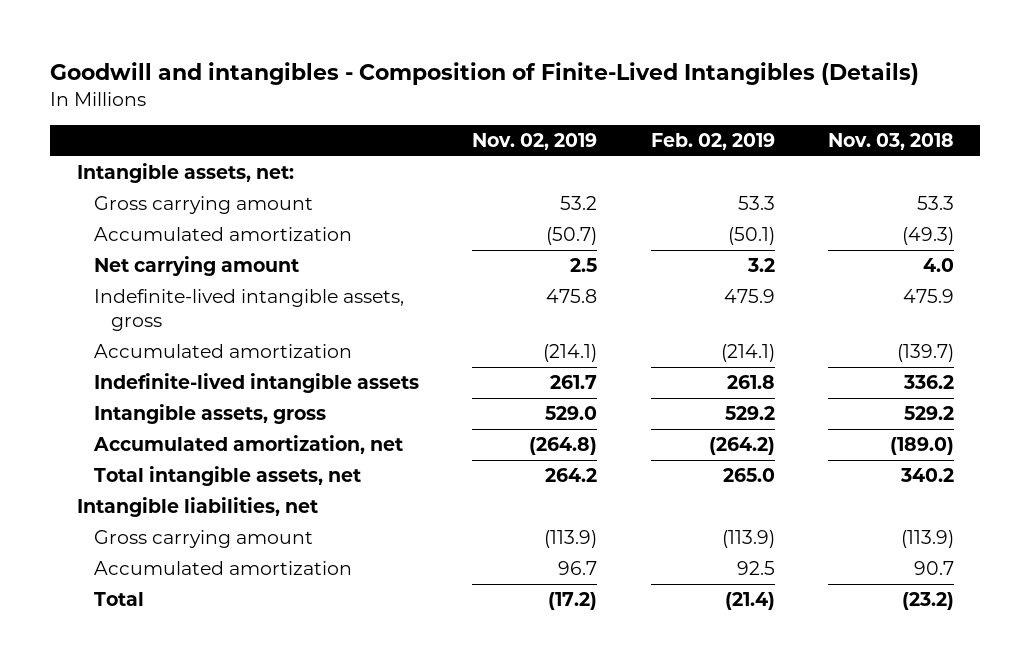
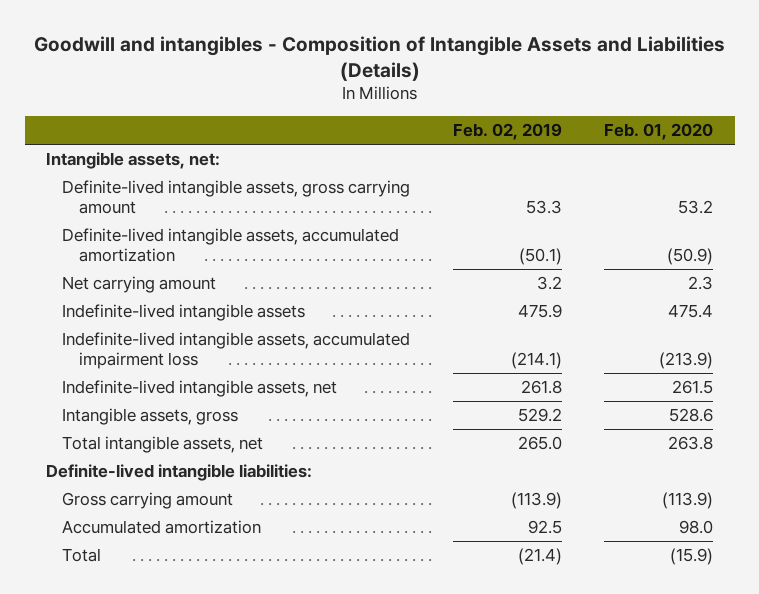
- Goodwill and intangibles - Composition of Finite-Lived Intangibles (Details)
+ Goodwill and intangibles - Composition of Intangible Assets and Liabilities (Details)
- | Nov. 02, 2019 | Feb. 02, 2019 | Nov. 03, 2018
+ | Feb. 02, 2019 | Feb. 01, 2020
- Gross carrying amount | 53.2 | 53.3 | 53.3
- Accumulated amortization | (50.7) | (50.1) | (49.3)
+ Definite-lived intangible assets, gross carrying amount | 53.3 | 53.2
+ Definite-lived intangible assets, accumulated amortization | (50.1) | (50.9)
- Indefinite-lived intangible assets, gross | 475.8 | 475.9 | 475.9
- Accumulated amortization | (214.1) | (214.1) | (139.7)
- Indefinite-lived intangible assets | 261.7 | 261.8 | 336.2
+ Indefinite-lived intangible assets | 475.9 | 475.4
+ Indefinite-lived intangible assets, accumulated impairment loss | (214.1) | (213.9)
+ Indefinite-lived intangible assets, net | 261.8 | 261.5
- Accumulated amortization, net | (264.8) | (264.2) | (189.0)
- Intangible liabilities, net
+ Definite-lived intangible liabilities:

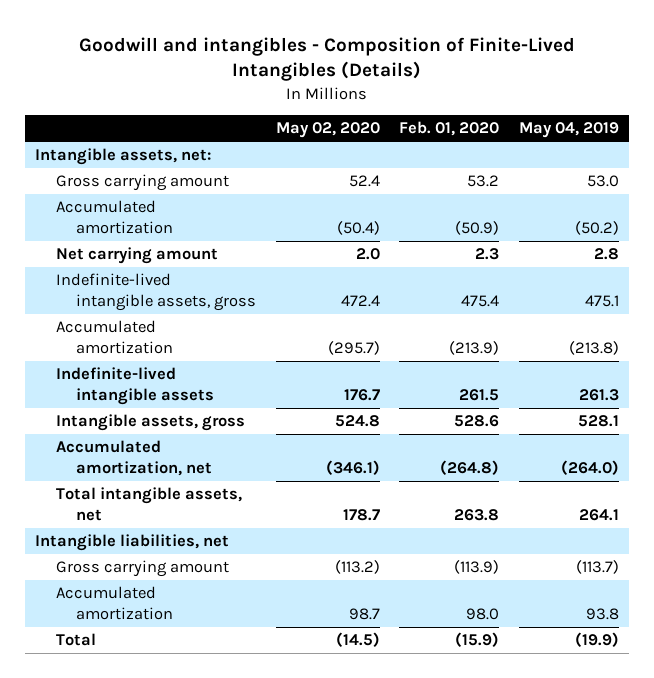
- Goodwill and intangibles - Composition of Intangible Assets and Liabilities (Details)
+ Goodwill and intangibles - Composition of Finite-Lived Intangibles (Details)
- | Feb. 02, 2019 | Feb. 01, 2020
+ | May 02, 2020 | Feb. 01, 2020 | May 04, 2019
- Definite-lived intangible assets, gross carrying amount | 53.3 | 53.2
- Definite-lived intangible assets, accumulated amortization | (50.1) | (50.9)
+ Gross carrying amount | 52.4 | 53.2 | 53.0
+ Accumulated amortization | (50.4) | (50.9) | (50.2)
- Indefinite-lived intangible assets | 475.9 | 475.4
- Indefinite-lived intangible assets, accumulated impairment loss | (214.1) | (213.9)
- Indefinite-lived intangible assets, net | 261.8 | 261.5
+ Indefinite-lived intangible assets, gross | 472.4 | 475.4 | 475.1
+ Accumulated amortization | (295.7) | (213.9) | (213.8)
+ Indefinite-lived intangible assets | 176.7 | 261.5 | 261.3
+ Accumulated amortization, net | (346.1) | (264.8) | (264.0)
- Definite-lived intangible liabilities:
+ Intangible liabilities, net

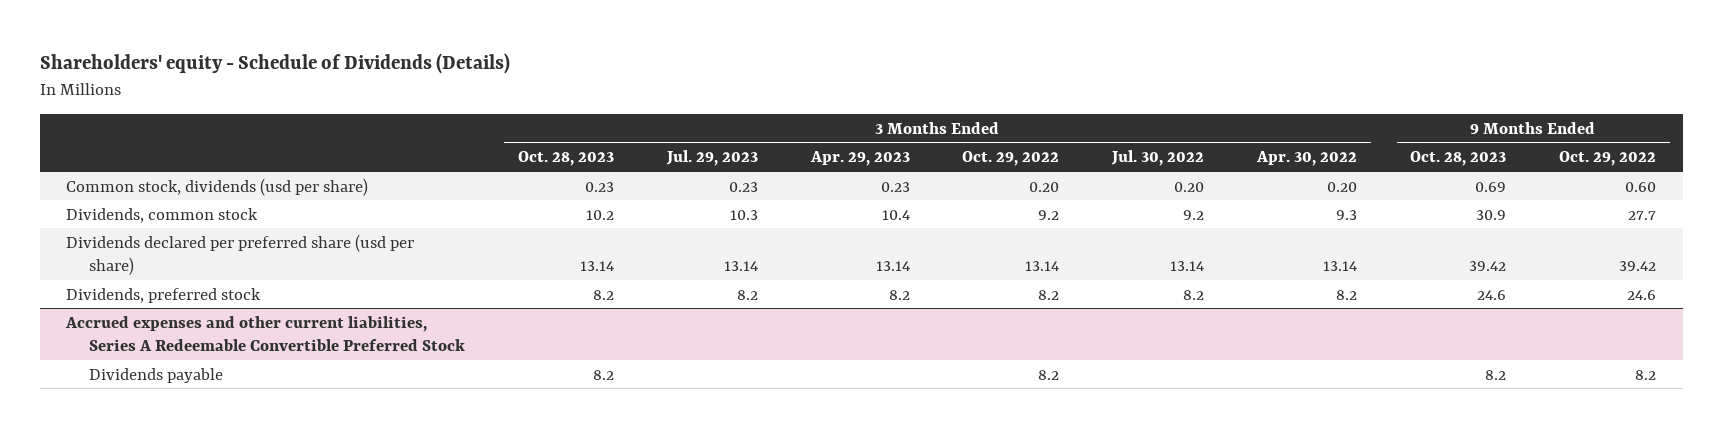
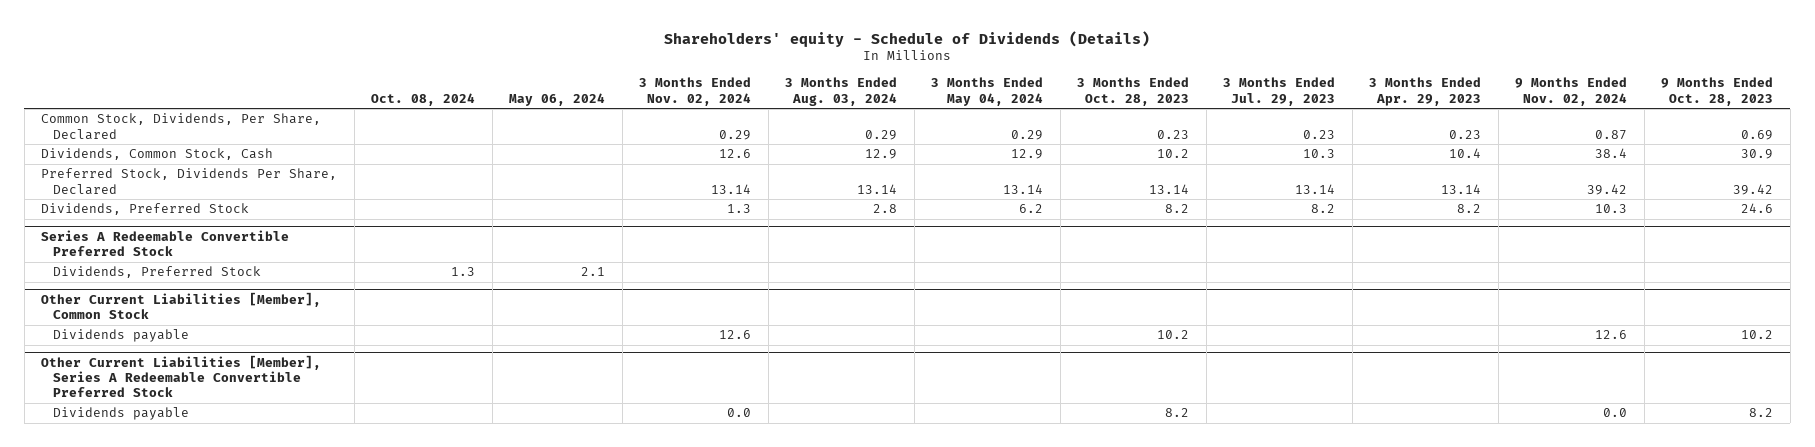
- | 3 Months Ended Oct. 28, 2023 | 3 Months Ended Jul. 29, 2023 | 3 Months Ended Apr. 29, 2023 | 3 Months Ended Oct. 29, 2022 | 3 Months Ended Jul. 30, 2022 | 3 Months Ended Apr. 30, 2022 | 9 Months Ended Oct. 28, 2023 | 9 Months Ended Oct. 29, 2022
+ | Oct. 08, 2024 | May 06, 2024 | 3 Months Ended Nov. 02, 2024 | 3 Months Ended Aug. 03, 2024 | 3 Months Ended May 04, 2024 | 3 Months Ended Oct. 28, 2023 | 3 Months Ended Jul. 29, 2023 | 3 Months Ended Apr. 29, 2023 | 9 Months Ended Nov. 02, 2024 | 9 Months Ended Oct. 28, 2023
- Common stock, dividends (usd per share) | 0.23 | 0.23 | 0.23 | 0.20 | 0.20 | 0.20 | 0.69 | 0.60
- Dividends, common stock | 10.2 | 10.3 | 10.4 | 9.2 | 9.2 | 9.3 | 30.9 | 27.7
- Dividends declared per preferred share (usd per share) | 13.14 | 13.14 | 13.14 | 13.14 | 13.14 | 13.14 | 39.42 | 39.42
- Dividends, preferred stock | 8.2 | 8.2 | 8.2 | 8.2 | 8.2 | 8.2 | 24.6 | 24.6
- Accrued expenses and other current liabilities, Series A Redeemable Convertible Preferred Stock
+ Common Stock, Dividends, Per Share, Declared | | | 0.29 | 0.29 | 0.29 | 0.23 | 0.23 | 0.23 | 0.87 | 0.69
+ Dividends, Common Stock, Cash | | | 12.6 | 12.9 | 12.9 | 10.2 | 10.3 | 10.4 | 38.4 | 30.9
+ Preferred Stock, Dividends Per Share, Declared | | | 13.14 | 13.14 | 13.14 | 13.14 | 13.14 | 13.14 | 39.42 | 39.42
+ Dividends, Preferred Stock | | | 1.3 | 2.8 | 6.2 | 8.2 | 8.2 | 8.2 | 10.3 | 24.6
+ Series A Redeemable Convertible Preferred Stock
+ Dividends, Preferred Stock | 1.3 | 2.1 | | | | | | | |
+ Other Current Liabilities [Member], Common Stock
+ Dividends payable | | | 12.6 | | | 10.2 | | | 12.6 | 10.2
+ Other Current Liabilities [Member], Series A Redeemable Convertible Preferred Stock

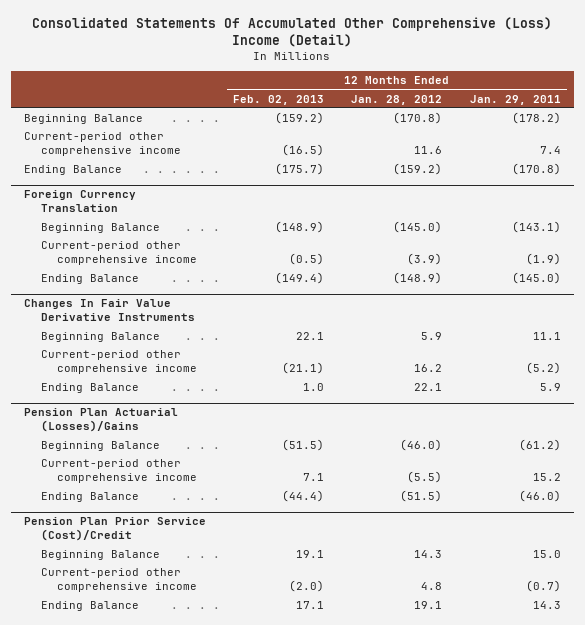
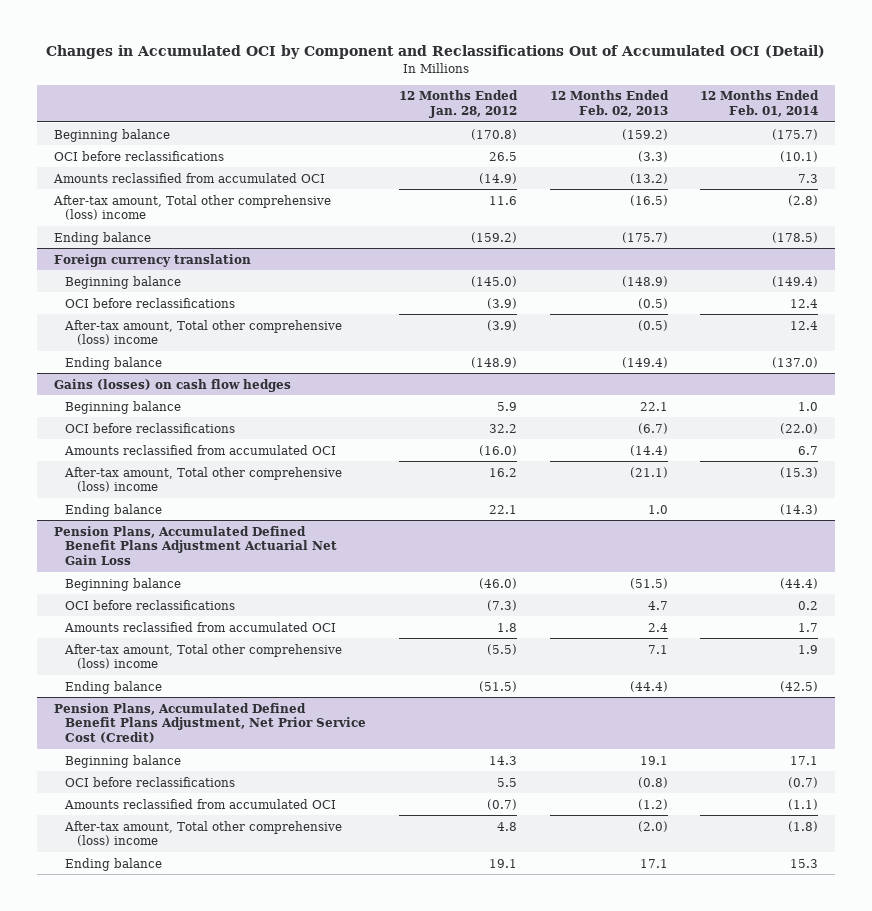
- Consolidated Statements Of Accumulated Other Comprehensive (Loss) Income (Detail)
+ Changes in Accumulated OCI by Component and Reclassifications Out of Accumulated OCI (Detail)
- | 12 Months Ended Feb. 02, 2013 | 12 Months Ended Jan. 28, 2012 | 12 Months Ended Jan. 29, 2011
+ | 12 Months Ended Jan. 28, 2012 | 12 Months Ended Feb. 02, 2013 | 12 Months Ended Feb. 01, 2014
- Beginning Balance | (159.2) | (170.8) | (178.2)
- Current-period other comprehensive income | (16.5) | 11.6 | 7.4
- Ending Balance | (175.7) | (159.2) | (170.8)
- Foreign Currency Translation
- Beginning Balance | (148.9) | (145.0) | (143.1)
- Current-period other comprehensive income | (0.5) | (3.9) | (1.9)
- Ending Balance | (149.4) | (148.9) | (145.0)
- Changes In Fair Value Derivative Instruments
- Beginning Balance | 22.1 | 5.9 | 11.1
- Current-period other comprehensive income | (21.1) | 16.2 | (5.2)
- Ending Balance | 1.0 | 22.1 | 5.9
- Pension Plan Actuarial (Losses)/Gains
- Beginning Balance | (51.5) | (46.0) | (61.2)
- Current-period other comprehensive income | 7.1 | (5.5) | 15.2
- Ending Balance | (44.4) | (51.5) | (46.0)
- Pension Plan Prior Service (Cost)/Credit
- Beginning Balance | 19.1 | 14.3 | 15.0
- Current-period other comprehensive income | (2.0) | 4.8 | (0.7)
- Ending Balance | 17.1 | 19.1 | 14.3
+ Beginning balance | (170.8) | (159.2) | (175.7)
+ OCI before reclassifications | 26.5 | (3.3) | (10.1)
+ Amounts reclassified from accumulated OCI | (14.9) | (13.2) | 7.3
+ After-tax amount, Total other comprehensive (loss) income | 11.6 | (16.5) | (2.8)
+ Ending balance | (159.2) | (175.7) | (178.5)
+ Foreign currency translation
+ Beginning balance | (145.0) | (148.9) | (149.4)
+ OCI before reclassifications | (3.9) | (0.5) | 12.4
+ After-tax amount, Total other comprehensive (loss) income | (3.9) | (0.5) | 12.4
+ Ending balance | (148.9) | (149.4) | (137.0)
+ Gains (losses) on cash flow hedges
+ Beginning balance | 5.9 | 22.1 | 1.0
+ OCI before reclassifications | 32.2 | (6.7) | (22.0)
+ Amounts reclassified from accumulated OCI | (16.0) | (14.4) | 6.7
+ After-tax amount, Total other comprehensive (loss) income | 16.2 | (21.1) | (15.3)
+ Ending balance | 22.1 | 1.0 | (14.3)
+ Pension Plans, Accumulated Defined Benefit Plans Adjustment Actuarial Net Gain Loss
+ Beginning balance | (46.0) | (51.5) | (44.4)
+ OCI before reclassifications | (7.3) | 4.7 | 0.2
+ Amounts reclassified from accumulated OCI | 1.8 | 2.4 | 1.7
+ After-tax amount, Total other comprehensive (loss) income | (5.5) | 7.1 | 1.9
+ Ending balance | (51.5) | (44.4) | (42.5)
+ Pension Plans, Accumulated Defined Benefit Plans Adjustment, Net Prior Service Cost (Credit)
+ Beginning balance | 14.3 | 19.1 | 17.1
+ OCI before reclassifications | 5.5 | (0.8) | (0.7)
+ Amounts reclassified from accumulated OCI | (0.7) | (1.2) | (1.1)
+ After-tax amount, Total other comprehensive (loss) income | 4.8 | (2.0) | (1.8)
+ Ending balance | 19.1 | 17.1 | 15.3

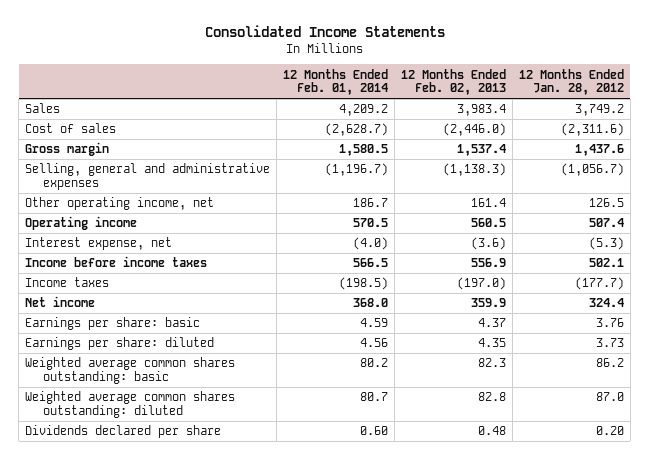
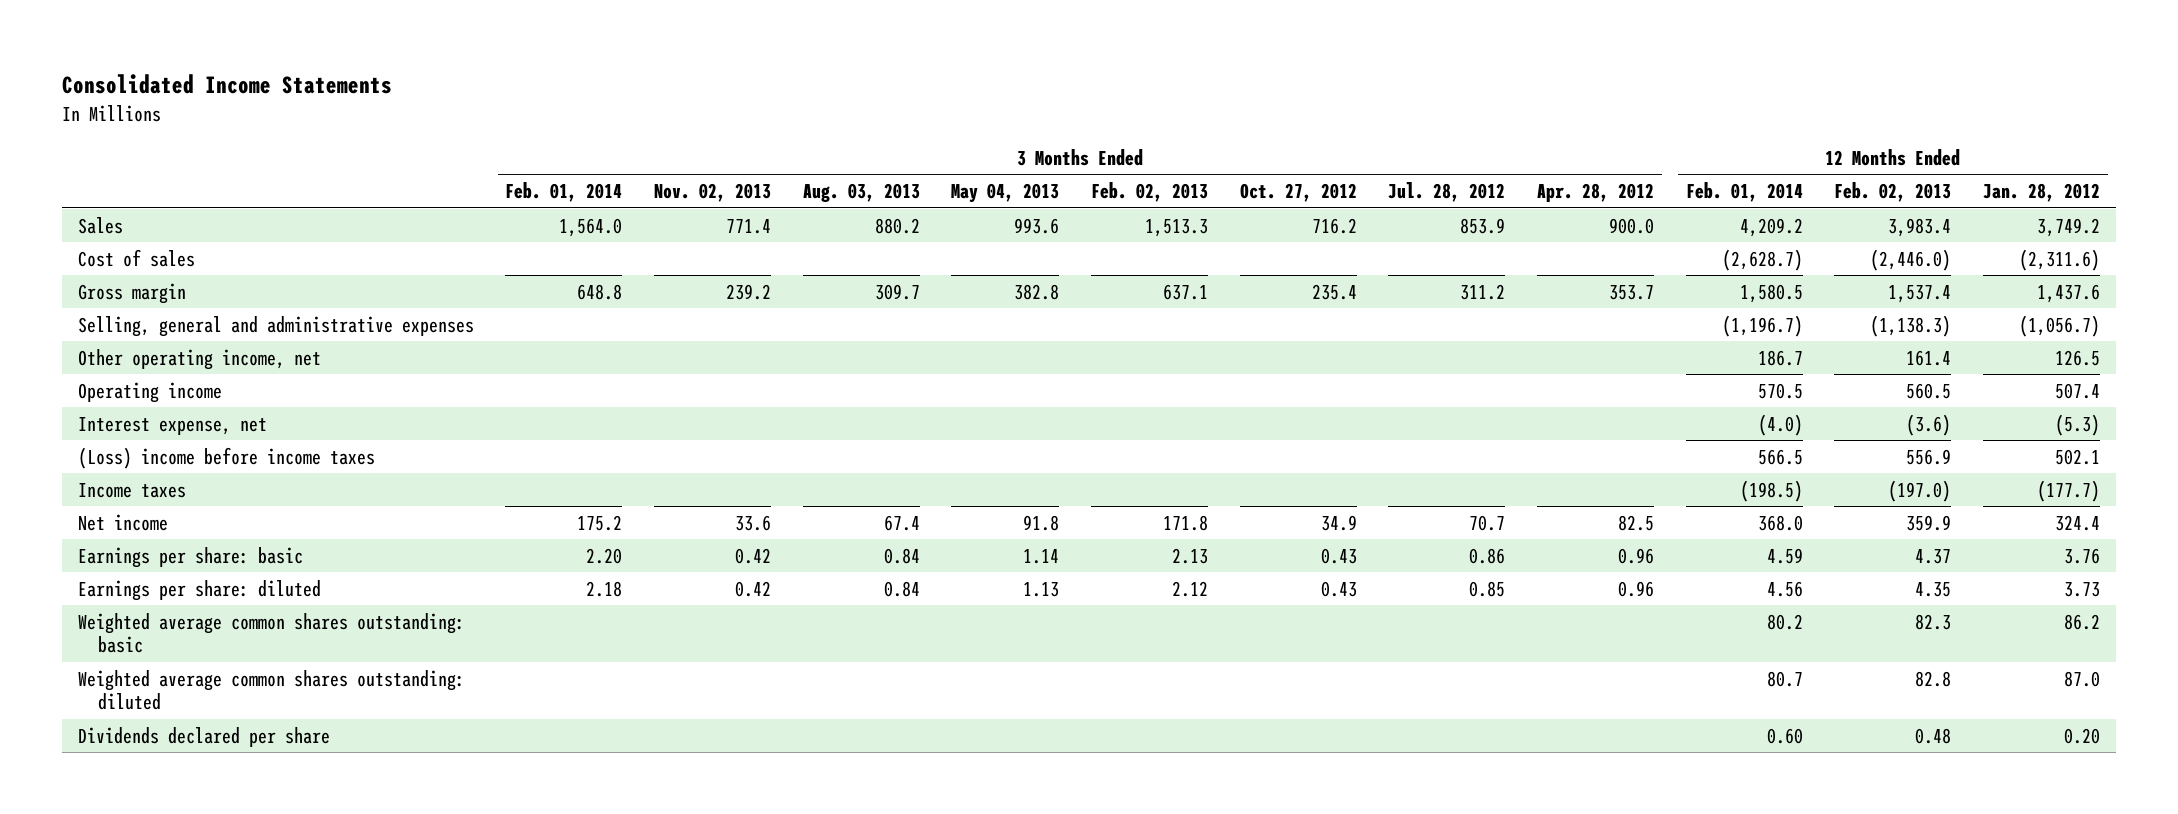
- | 12 Months Ended Feb. 01, 2014 | 12 Months Ended Feb. 02, 2013 | 12 Months Ended Jan. 28, 2012
+ | 3 Months Ended Feb. 01, 2014 | 3 Months Ended Nov. 02, 2013 | 3 Months Ended Aug. 03, 2013 | 3 Months Ended May 04, 2013 | 3 Months Ended Feb. 02, 2013 | 3 Months Ended Oct. 27, 2012 | 3 Months Ended Jul. 28, 2012 | 3 Months Ended Apr. 28, 2012 | 12 Months Ended Feb. 01, 2014 | 12 Months Ended Feb. 02, 2013 | 12 Months Ended Jan. 28, 2012
- Income before income taxes | 566.5 | 556.9 | 502.1
+ (Loss) income before income taxes | | | | | | | | | 566.5 | 556.9 | 502.1

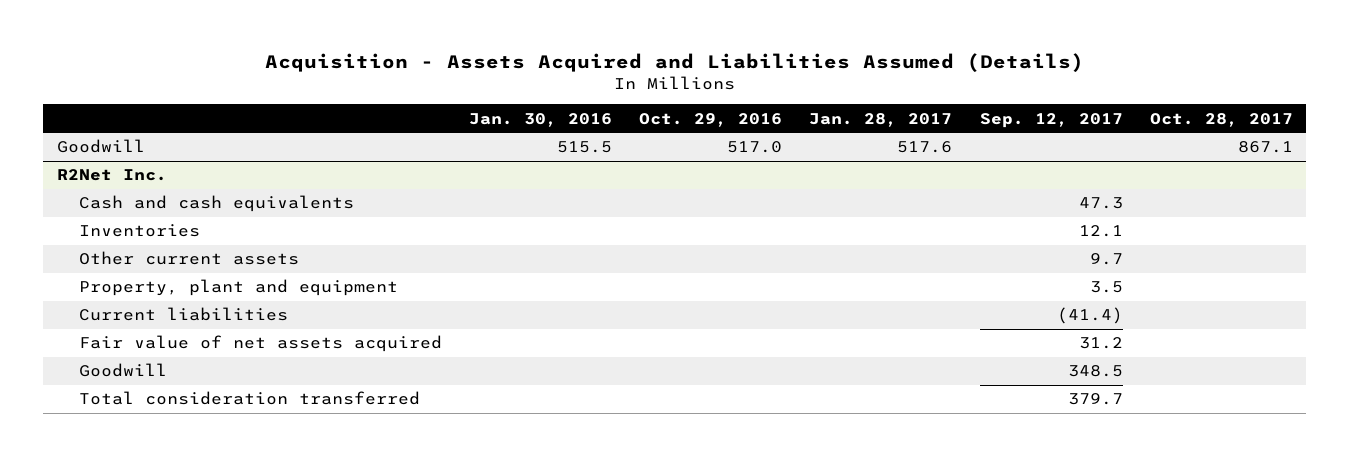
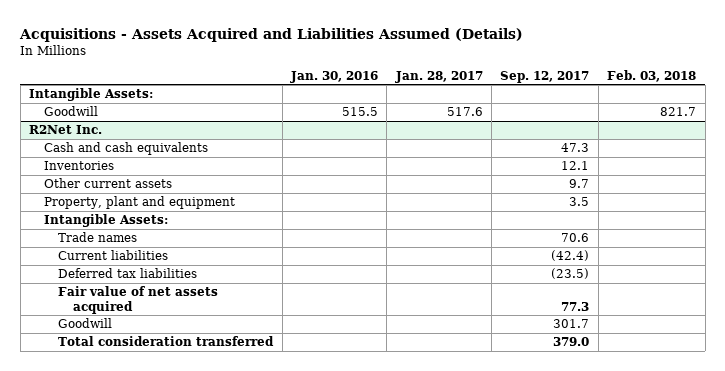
- Acquisition - Assets Acquired and Liabilities Assumed (Details)
+ Acquisitions - Assets Acquired and Liabilities Assumed (Details)
- | Jan. 30, 2016 | Oct. 29, 2016 | Jan. 28, 2017 | Sep. 12, 2017 | Oct. 28, 2017
+ | Jan. 30, 2016 | Jan. 28, 2017 | Sep. 12, 2017 | Feb. 03, 2018
+ Intangible Assets:
@ R2Net Inc.
- Current liabilities | | | | (41.4) |
- Fair value of net assets acquired | | | | 31.2 |
- Goodwill | | | | 348.5 |
- Total consideration transferred | | | | 379.7 |
+ Intangible Assets:
+ Trade names | | | 70.6 |
+ Current liabilities | | | (42.4) |
+ Deferred tax liabilities | | | (23.5) |
+ Fair value of net assets acquired | | | 77.3 |
+ Goodwill | | | 301.7 |
+ Total consideration transferred | | | 379.0 |

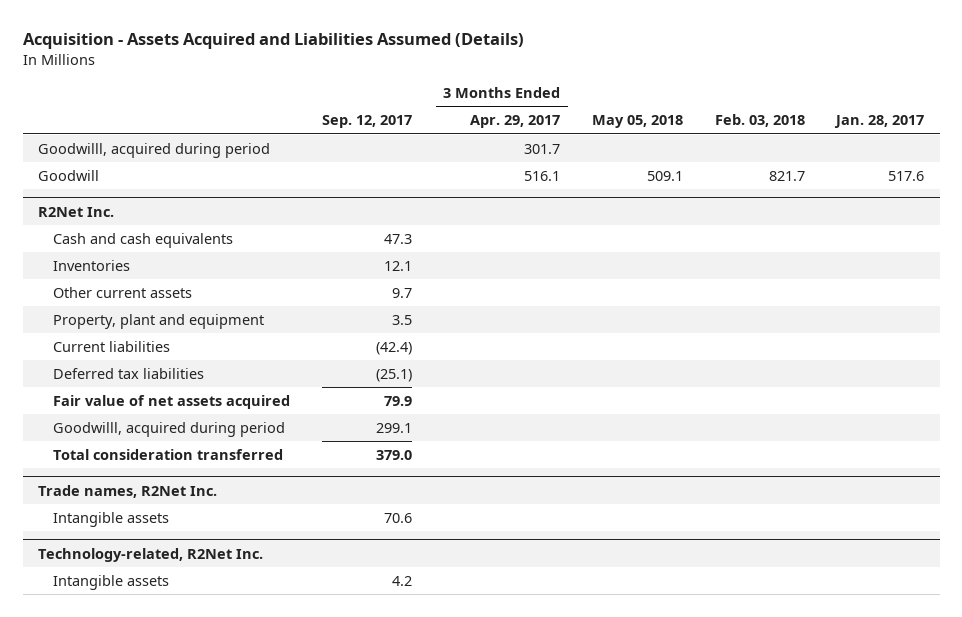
- Acquisitions - Assets Acquired and Liabilities Assumed (Details)
+ Acquisition - Assets Acquired and Liabilities Assumed (Details)
- | Jan. 30, 2016 | Jan. 28, 2017 | Sep. 12, 2017 | Feb. 03, 2018
+ | Sep. 12, 2017 | 3 Months Ended Apr. 29, 2017 | May 05, 2018 | Feb. 03, 2018 | Jan. 28, 2017
- Intangible Assets:
+ Goodwilll, acquired during period | | 301.7 | | |
@ R2Net Inc.
- Intangible Assets:
- Trade names | | | 70.6 |
- Deferred tax liabilities | | | (23.5) |
- Fair value of net assets acquired | | | 77.3 |
- Goodwill | | | 301.7 |
+ Deferred tax liabilities | (25.1) | | | |
+ Fair value of net assets acquired | 79.9 | | | |
+ Goodwilll, acquired during period | 299.1 | | | |
+ Trade names, R2Net Inc.
+ Intangible assets | 70.6 | | | |
+ Technology-related, R2Net Inc.
+ Intangible assets | 4.2 | | | |

